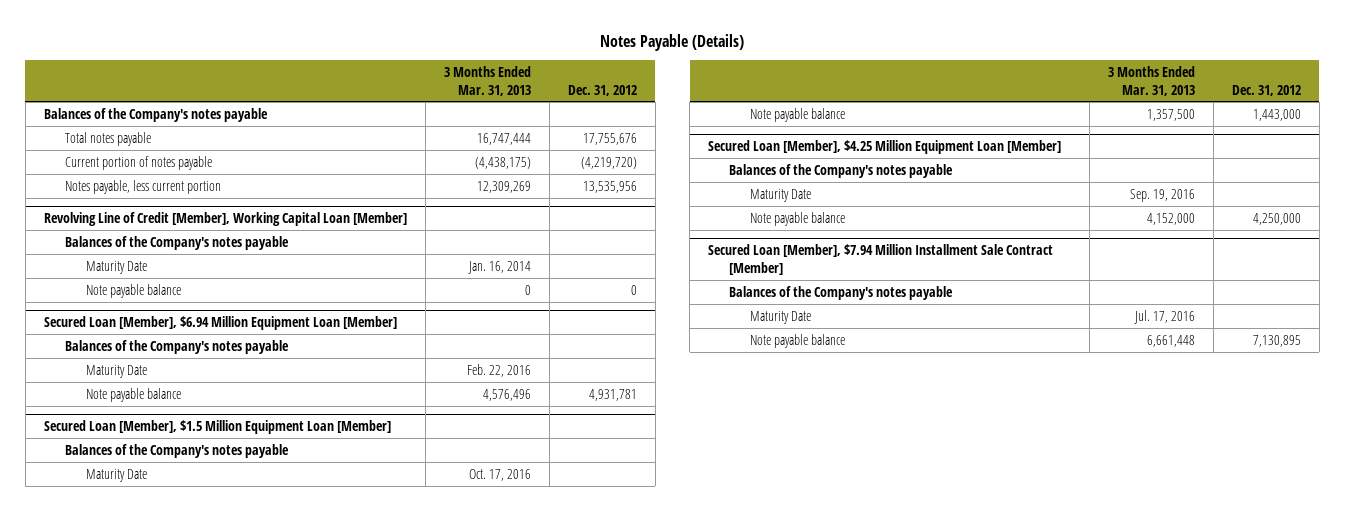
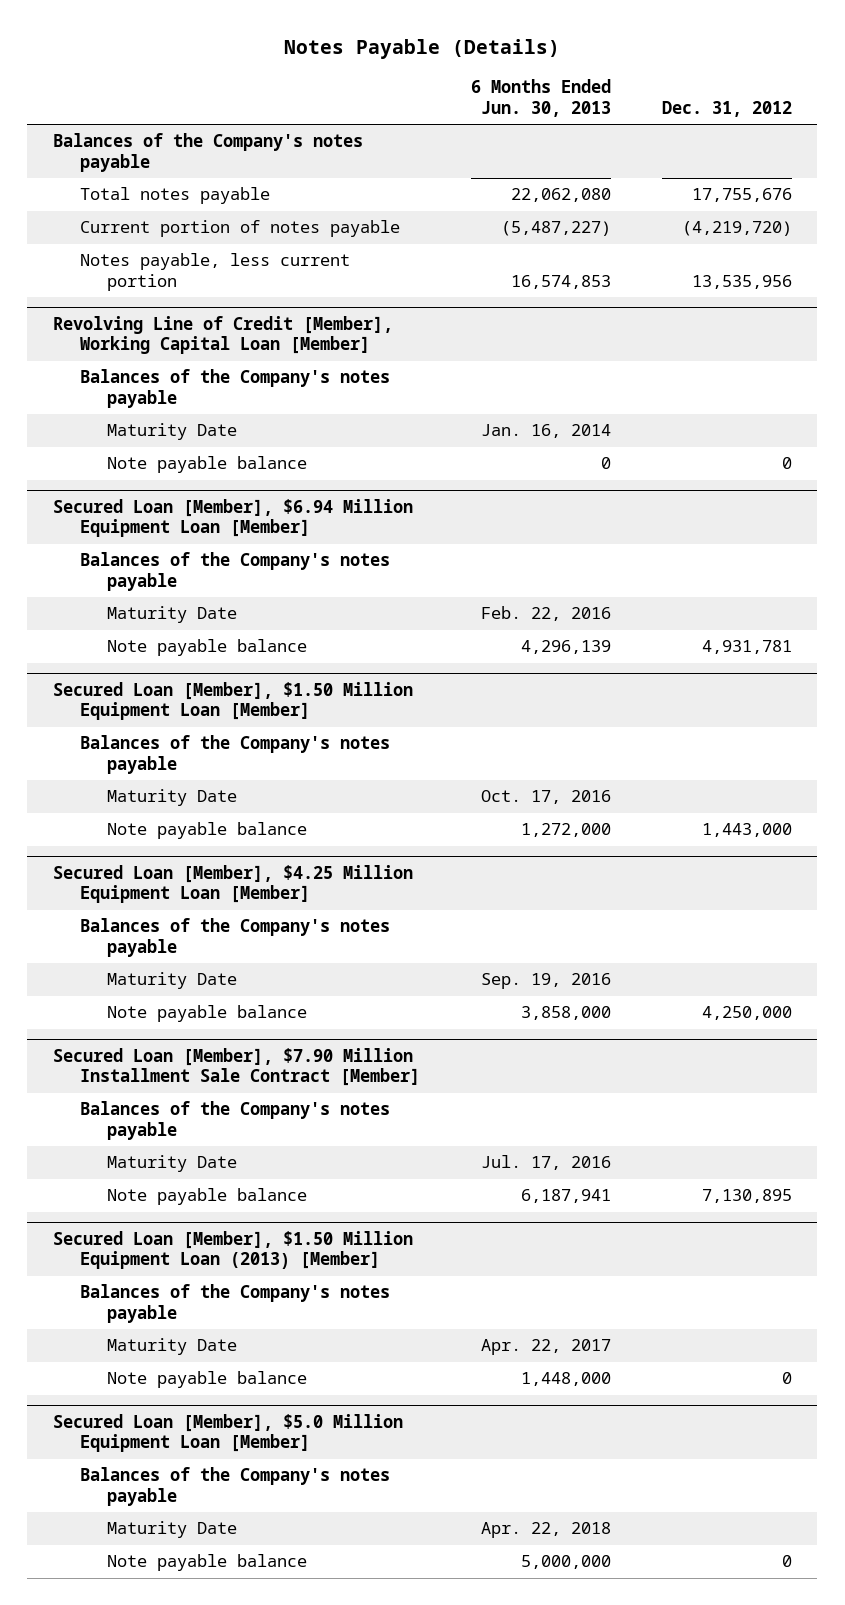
- | 3 Months Ended Mar. 31, 2013 | Dec. 31, 2012
+ | 6 Months Ended Jun. 30, 2013 | Dec. 31, 2012
- Secured Loan [Member], $1.5 Million Equipment Loan [Member]
+ Secured Loan [Member], $1.50 Million Equipment Loan [Member]
- Secured Loan [Member], $7.94 Million Installment Sale Contract [Member]
+ Secured Loan [Member], $7.90 Million Installment Sale Contract [Member]
+ Secured Loan [Member], $1.50 Million Equipment Loan (2013) [Member]
+ Balances of the Company's notes payable
+ Maturity Date | Apr. 22, 2017 |
+ Note payable balance | 1,448,000 | 0
+ Secured Loan [Member], $5.0 Million Equipment Loan [Member]
+ Balances of the Company's notes payable
+ Maturity Date | Apr. 22, 2018 |
+ Note payable balance | 5,000,000 | 0

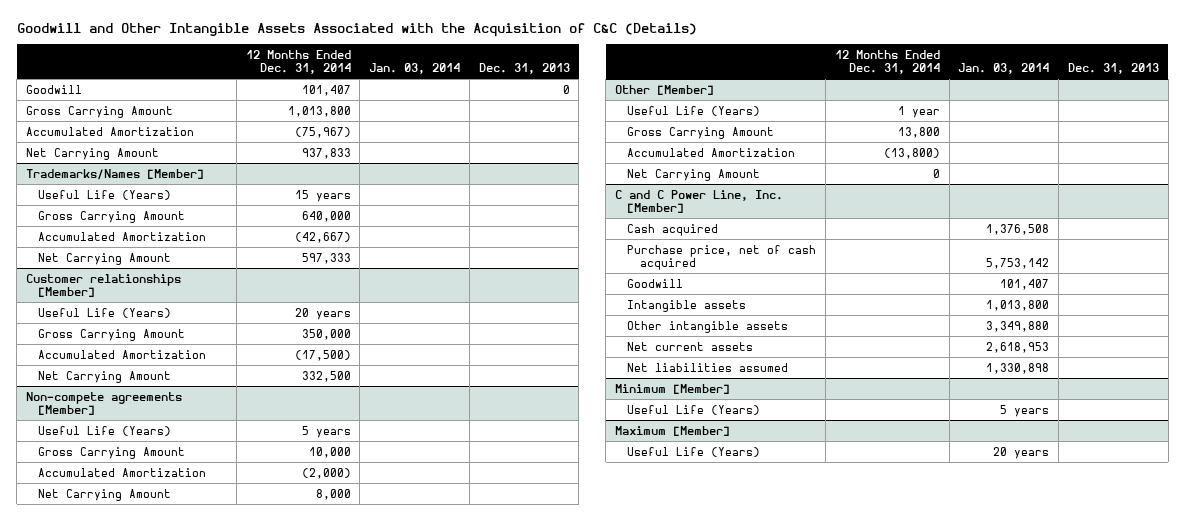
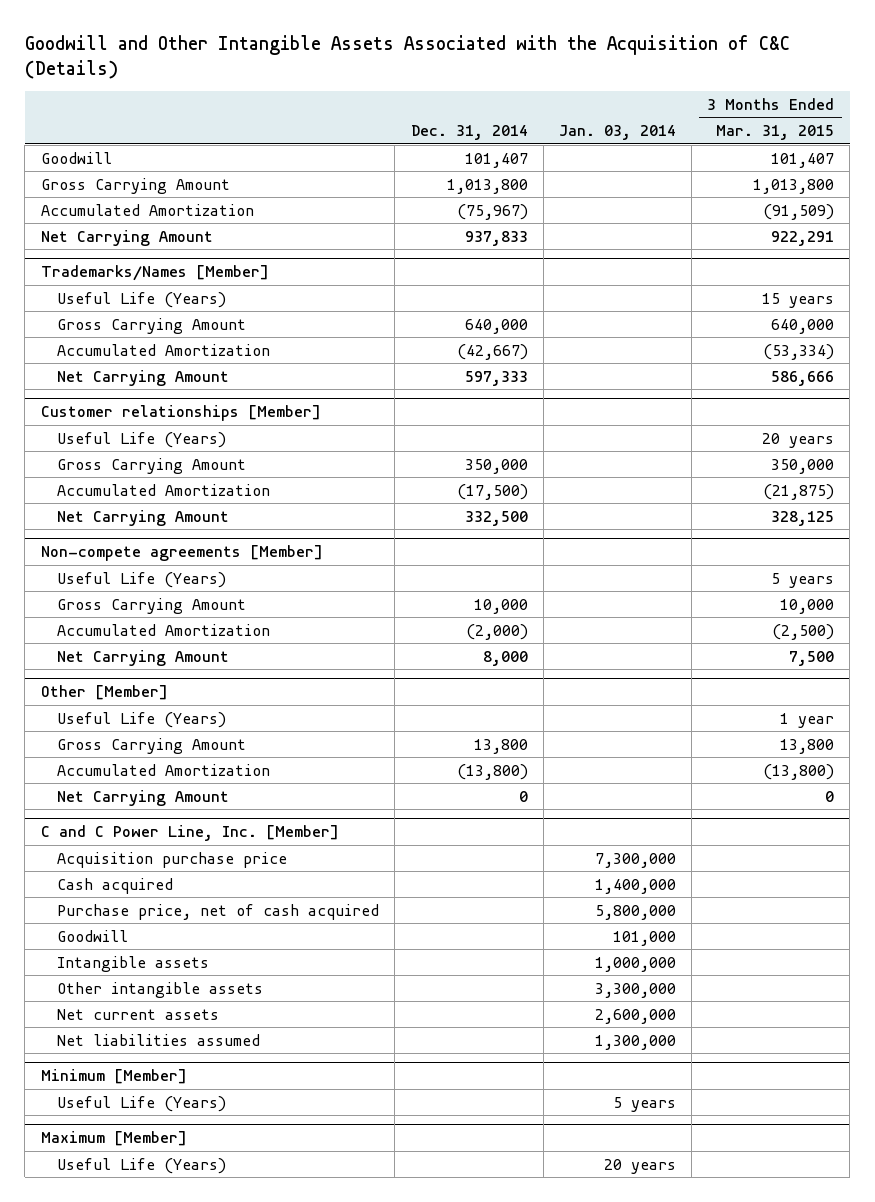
- | 12 Months Ended Dec. 31, 2014 | Jan. 03, 2014 | Dec. 31, 2013
+ | Dec. 31, 2014 | Jan. 03, 2014 | 3 Months Ended Mar. 31, 2015
@ C and C Power Line, Inc. [Member]
- Cash acquired | | 1,376,508 |
- Purchase price, net of cash acquired | | 5,753,142 |
- Goodwill | | 101,407 |
- Intangible assets | | 1,013,800 |
- Other intangible assets | | 3,349,880 |
- Net current assets | | 2,618,953 |
- Net liabilities assumed | | 1,330,898 |
+ Acquisition purchase price | | 7,300,000 |
+ Cash acquired | | 1,400,000 |
+ Purchase price, net of cash acquired | | 5,800,000 |
+ Goodwill | | 101,000 |
+ Intangible assets | | 1,000,000 |
+ Other intangible assets | | 3,300,000 |
+ Net current assets | | 2,600,000 |
+ Net liabilities assumed | | 1,300,000 |

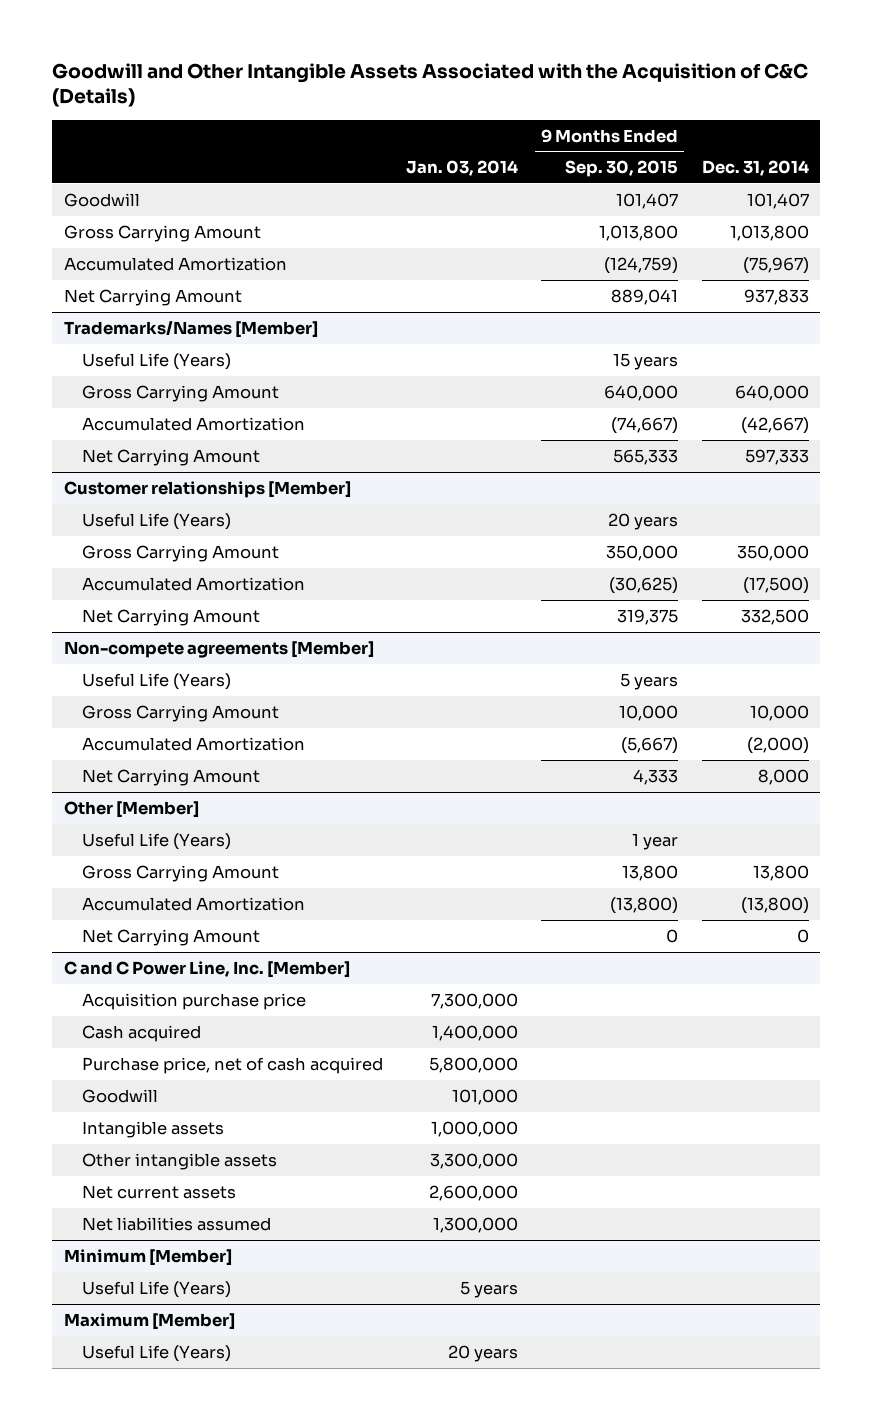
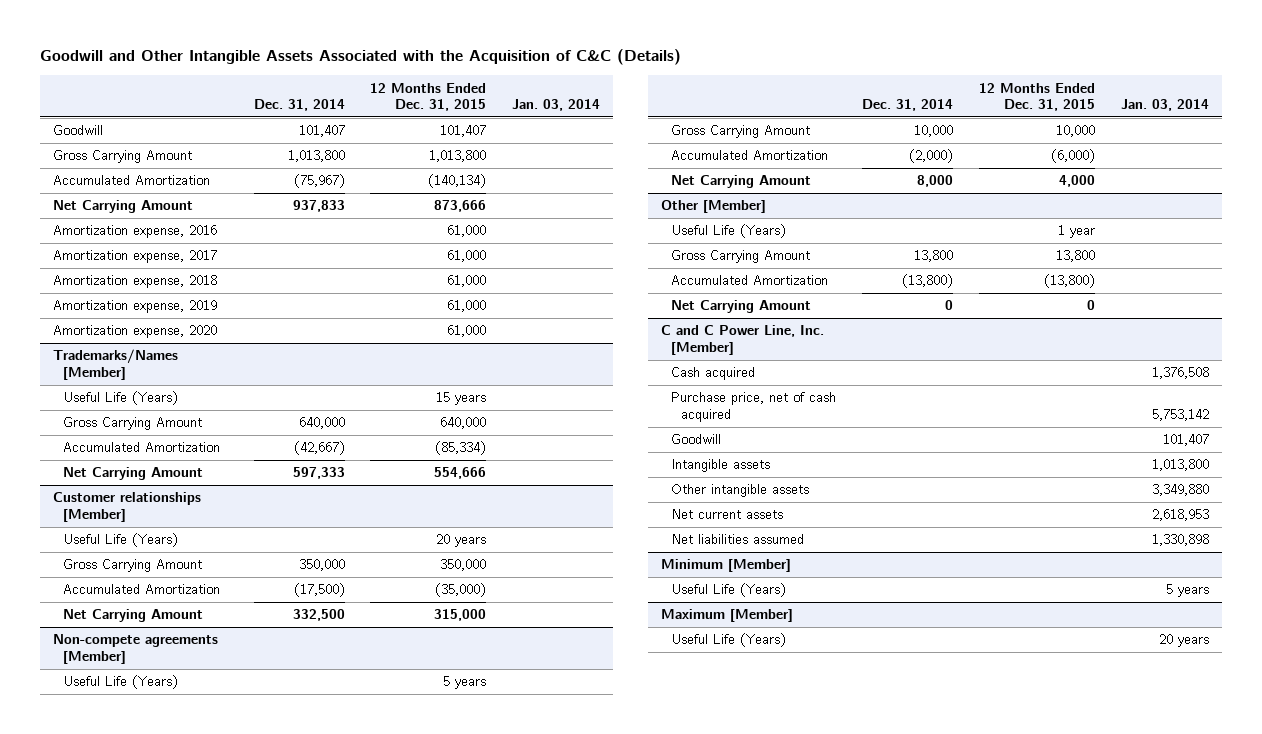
- | Jan. 03, 2014 | 9 Months Ended Sep. 30, 2015 | Dec. 31, 2014
+ | Dec. 31, 2014 | 12 Months Ended Dec. 31, 2015 | Jan. 03, 2014
+ Amortization expense, 2016 | | 61,000 |
+ Amortization expense, 2017 | | 61,000 |
+ Amortization expense, 2018 | | 61,000 |
+ Amortization expense, 2019 | | 61,000 |
+ Amortization expense, 2020 | | 61,000 |
@ C and C Power Line, Inc. [Member]
- Acquisition purchase price | 7,300,000 | |
- Cash acquired | 1,400,000 | |
- Purchase price, net of cash acquired | 5,800,000 | |
- Goodwill | 101,000 | |
- Intangible assets | 1,000,000 | |
- Other intangible assets | 3,300,000 | |
- Net current assets | 2,600,000 | |
- Net liabilities assumed | 1,300,000 | |
+ Cash acquired | | | 1,376,508
+ Purchase price, net of cash acquired | | | 5,753,142
+ Goodwill | | | 101,407
+ Intangible assets | | | 1,013,800
+ Other intangible assets | | | 3,349,880
+ Net current assets | | | 2,618,953
+ Net liabilities assumed | | | 1,330,898

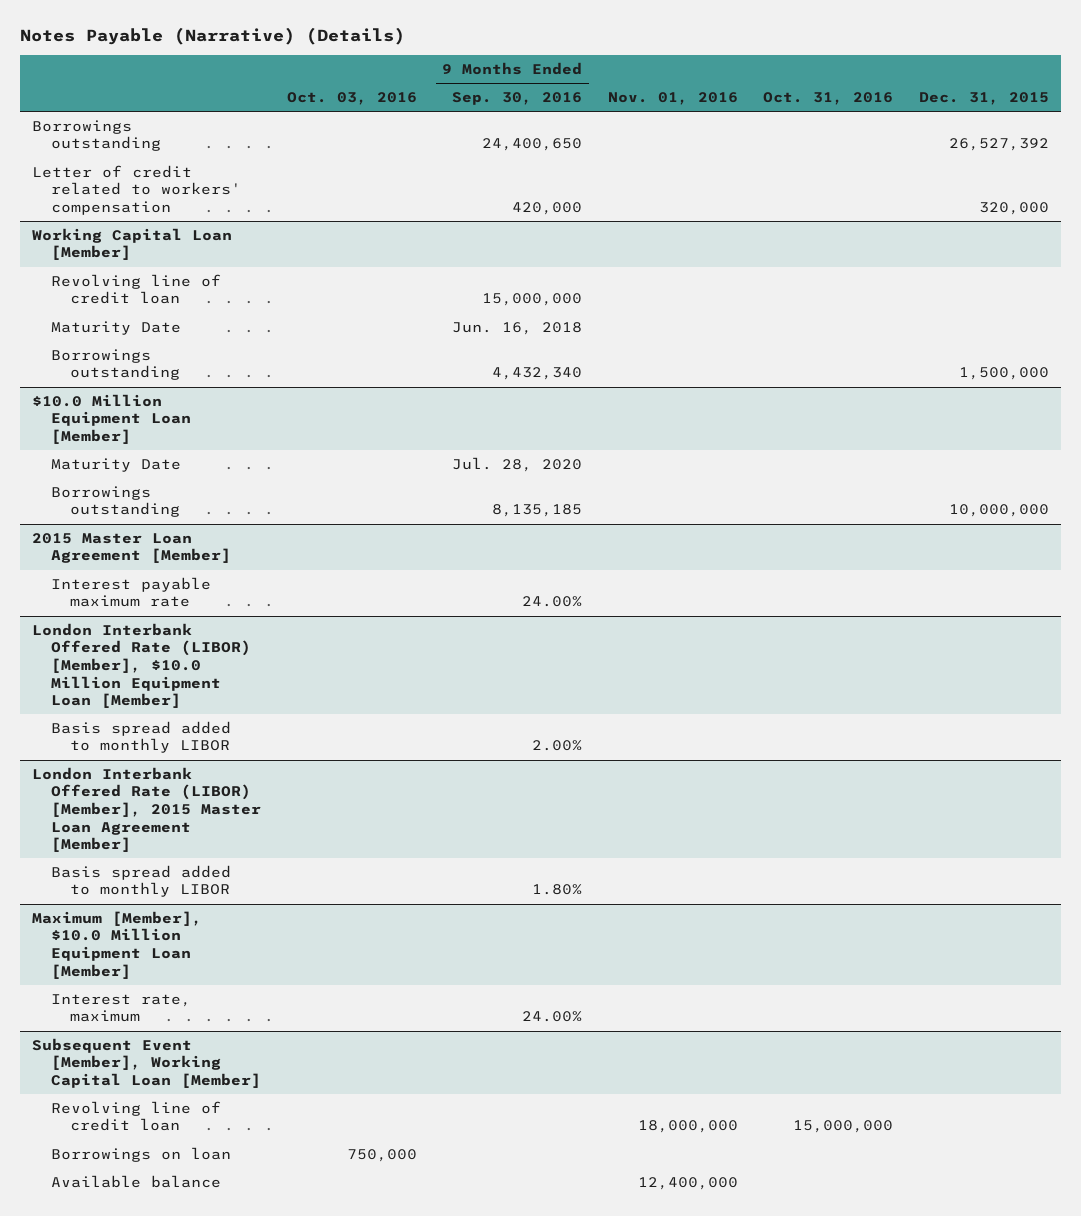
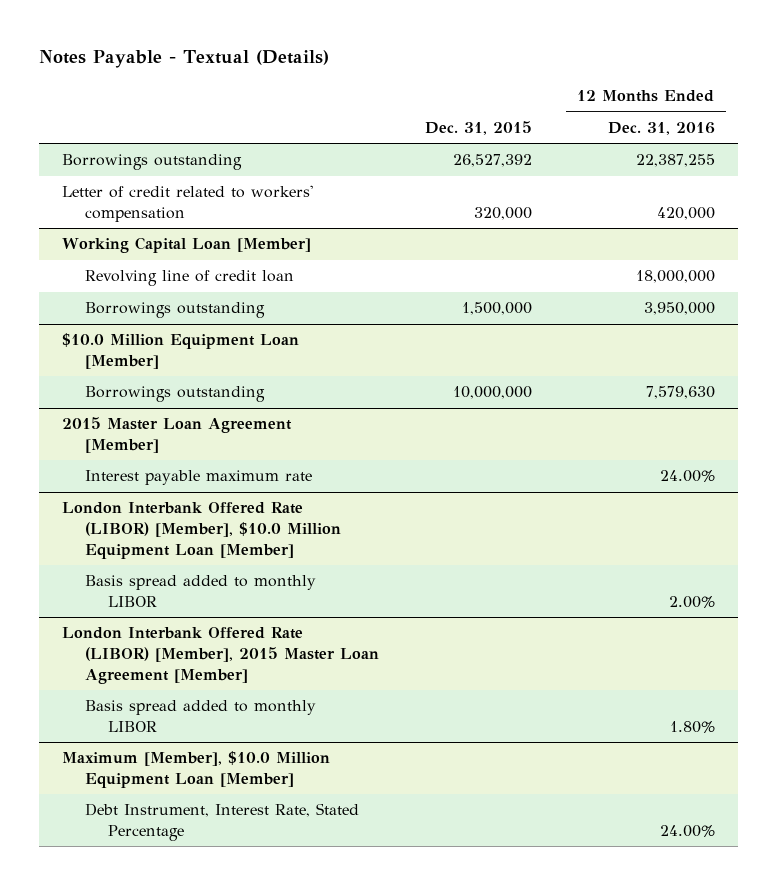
- Notes Payable (Narrative) (Details)
+ Notes Payable - Textual (Details)
- | Oct. 03, 2016 | 9 Months Ended Sep. 30, 2016 | Nov. 01, 2016 | Oct. 31, 2016 | Dec. 31, 2015
+ | Dec. 31, 2015 | 12 Months Ended Dec. 31, 2016
@ Working Capital Loan [Member]
- Maturity Date | | Jun. 16, 2018 | | |
@ $10.0 Million Equipment Loan [Member]
- Maturity Date | | Jul. 28, 2020 | | |
@ Maximum [Member], $10.0 Million Equipment Loan [Member]
- Interest rate, maximum | | 24.00% | | |
- Subsequent Event [Member], Working Capital Loan [Member]
- Revolving line of credit loan | | | 18,000,000 | 15,000,000 |
- Borrowings on loan | 750,000 | | | |
- Available balance | | | 12,400,000 | |
@ Maximum [Member], $10.0 Million Equipment Loan [Member]
+ Debt Instrument, Interest Rate, Stated Percentage | | 24.00%

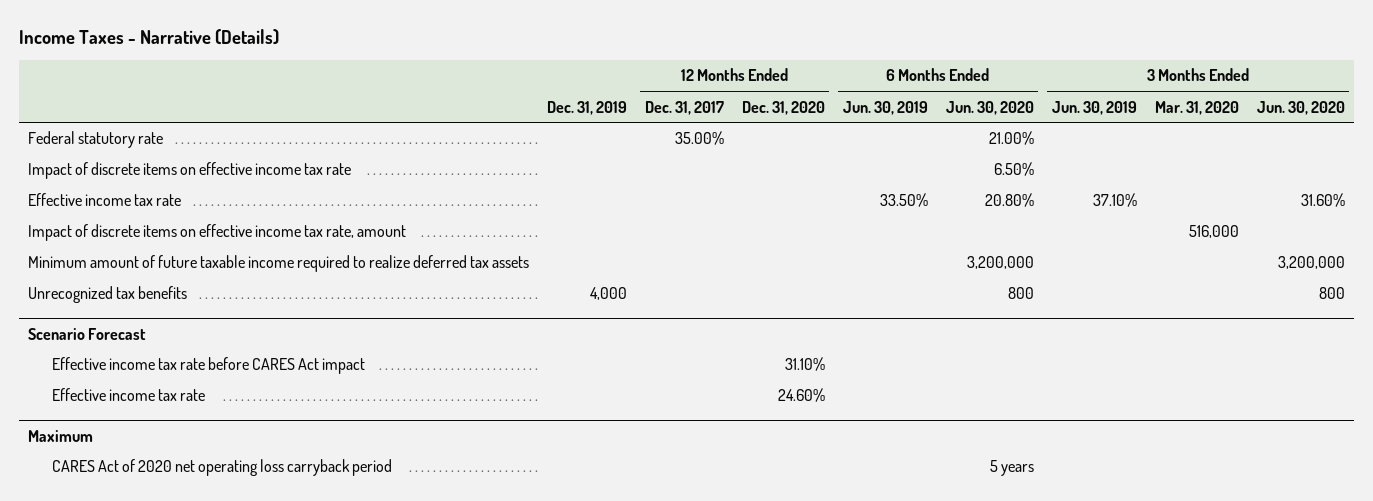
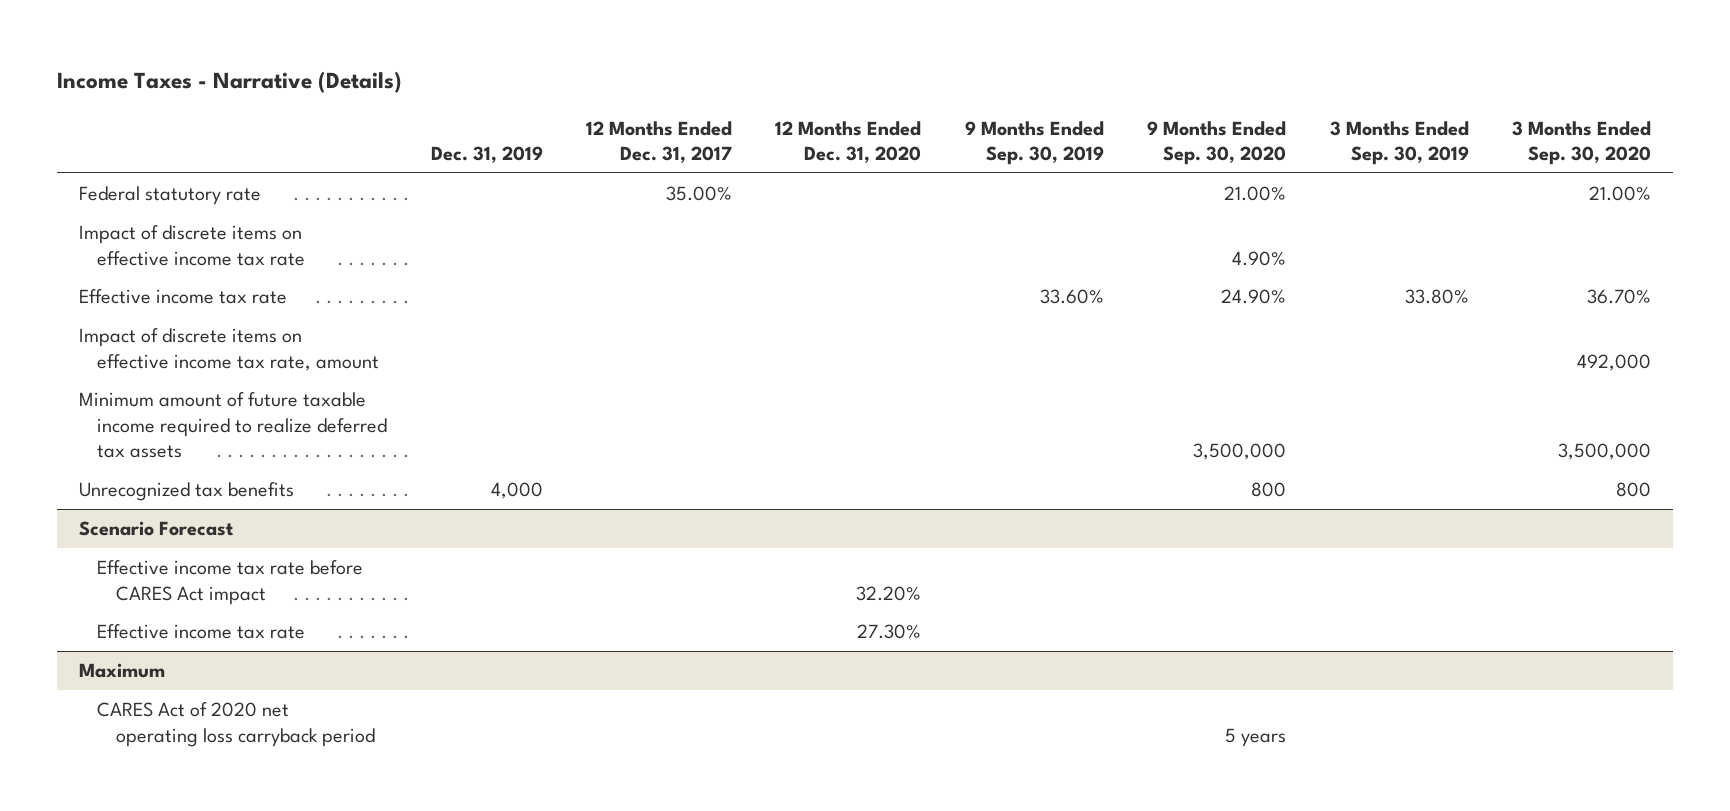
- | Dec. 31, 2019 | 12 Months Ended Dec. 31, 2017 | 12 Months Ended Dec. 31, 2020 | 6 Months Ended Jun. 30, 2019 | 6 Months Ended Jun. 30, 2020 | 3 Months Ended Jun. 30, 2019 | 3 Months Ended Mar. 31, 2020 | 3 Months Ended Jun. 30, 2020
+ | Dec. 31, 2019 | 12 Months Ended Dec. 31, 2017 | 12 Months Ended Dec. 31, 2020 | 9 Months Ended Sep. 30, 2019 | 9 Months Ended Sep. 30, 2020 | 3 Months Ended Sep. 30, 2019 | 3 Months Ended Sep. 30, 2020
@ Scenario Forecast
- Effective income tax rate before CARES Act impact | | | 31.10% | | | | |
- Effective income tax rate | | | 24.60% | | | | |
+ Effective income tax rate before CARES Act impact | | | 32.20% | | | |
+ Effective income tax rate | | | 27.30% | | | |

